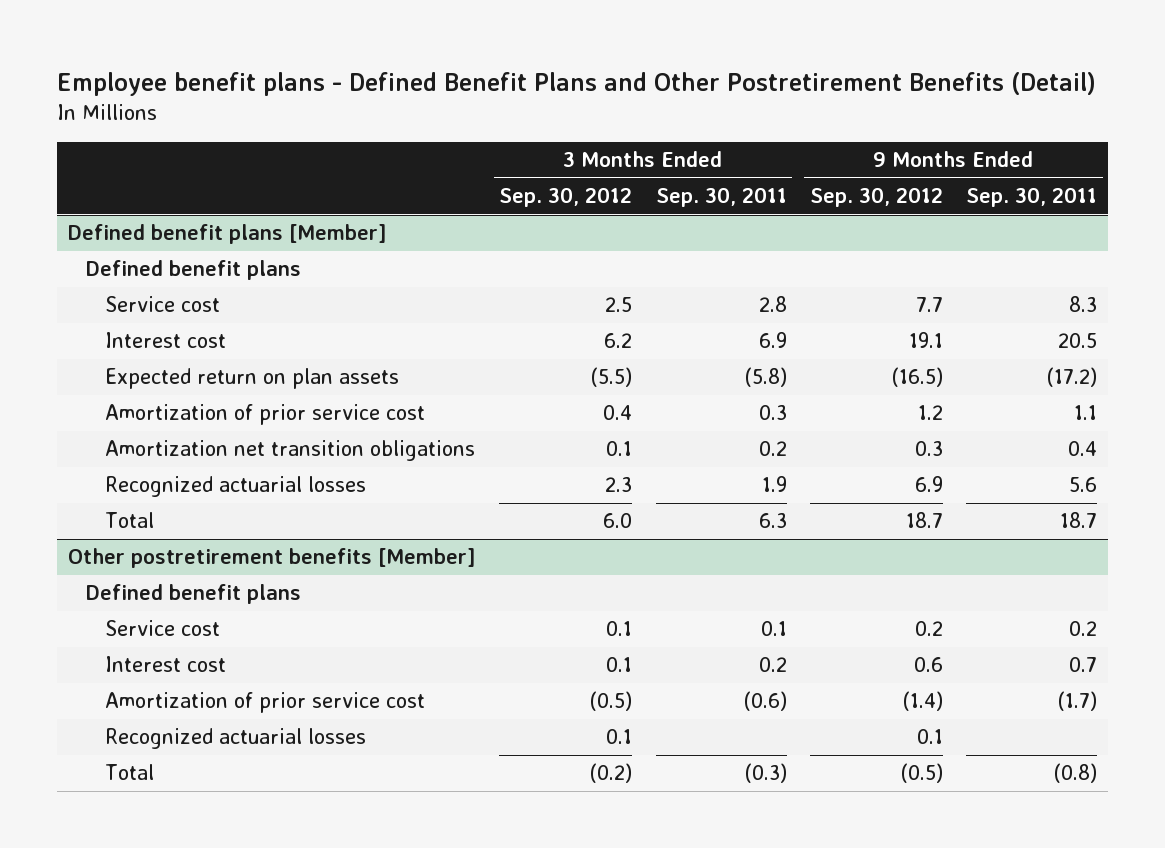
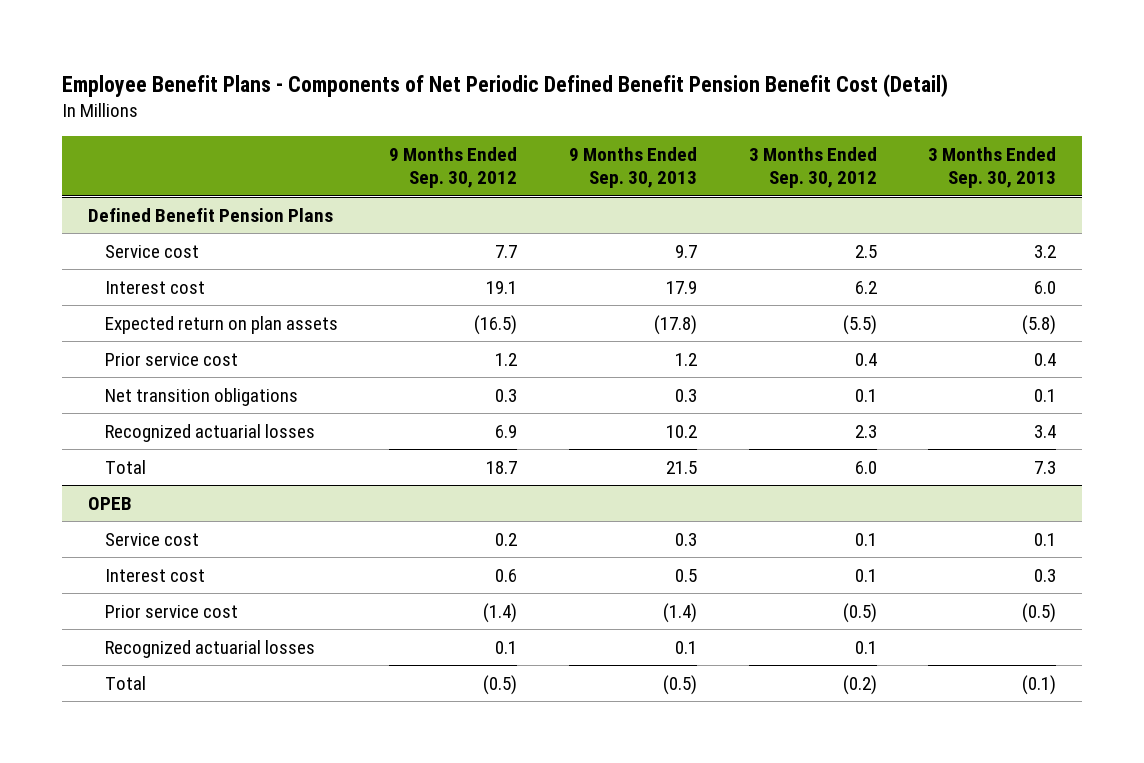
- Employee benefit plans - Defined Benefit Plans and Other Postretirement Benefits (Detail)
+ Employee Benefit Plans - Components of Net Periodic Defined Benefit Pension Benefit Cost (Detail)
- | 3 Months Ended Sep. 30, 2012 | 3 Months Ended Sep. 30, 2011 | 9 Months Ended Sep. 30, 2012 | 9 Months Ended Sep. 30, 2011
+ | 9 Months Ended Sep. 30, 2012 | 9 Months Ended Sep. 30, 2013 | 3 Months Ended Sep. 30, 2012 | 3 Months Ended Sep. 30, 2013
- Defined benefit plans [Member]
- Defined benefit plans
+ Defined Benefit Pension Plans
- Amortization of prior service cost | 0.4 | 0.3 | 1.2 | 1.1
- Amortization net transition obligations | 0.1 | 0.2 | 0.3 | 0.4
+ Prior service cost | 1.2 | 1.2 | 0.4 | 0.4
+ Net transition obligations | 0.3 | 0.3 | 0.1 | 0.1
- Other postretirement benefits [Member]
- Defined benefit plans
+ OPEB
- Amortization of prior service cost | (0.5) | (0.6) | (1.4) | (1.7)
+ Prior service cost | (1.4) | (1.4) | (0.5) | (0.5)

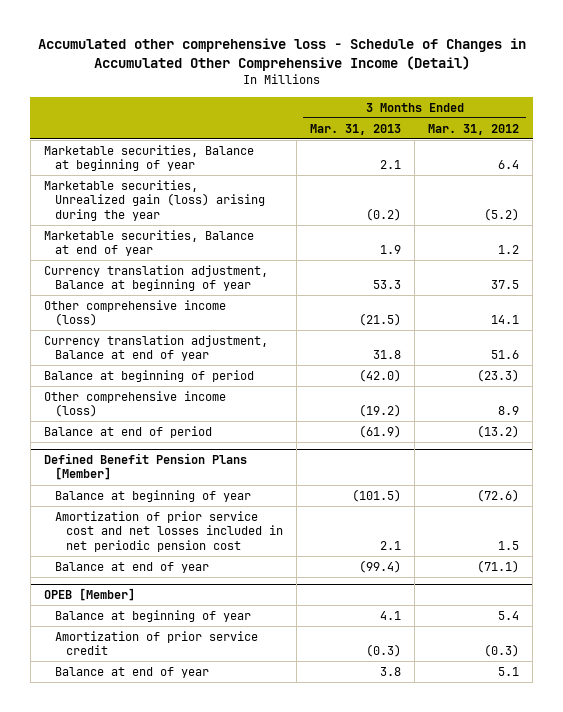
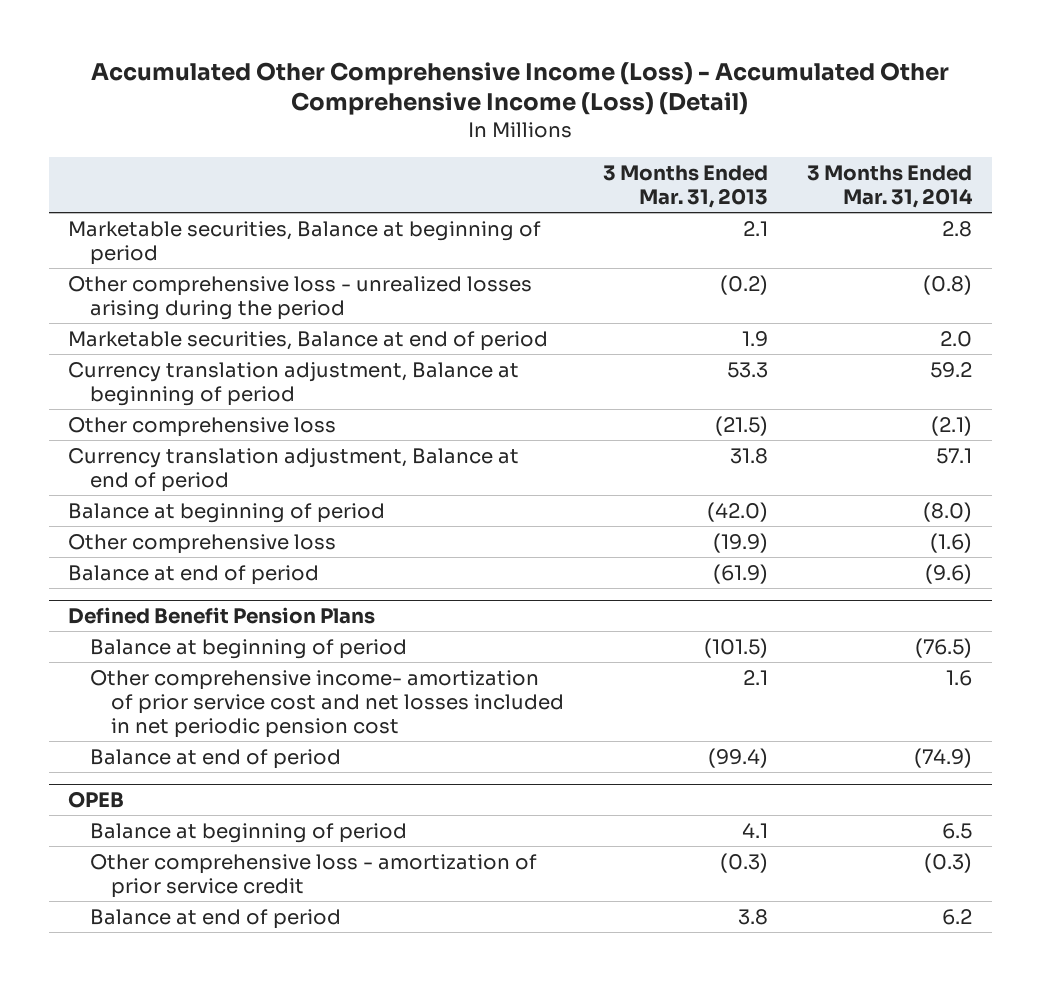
- Accumulated other comprehensive loss - Schedule of Changes in Accumulated Other Comprehensive Income (Detail)
+ Accumulated Other Comprehensive Income (Loss) - Accumulated Other Comprehensive Income (Loss) (Detail)
- | 3 Months Ended Mar. 31, 2013 | 3 Months Ended Mar. 31, 2012
+ | 3 Months Ended Mar. 31, 2013 | 3 Months Ended Mar. 31, 2014
- Marketable securities, Balance at beginning of year | 2.1 | 6.4
- Marketable securities, Unrealized gain (loss) arising during the year | (0.2) | (5.2)
- Marketable securities, Balance at end of year | 1.9 | 1.2
- Currency translation adjustment, Balance at beginning of year | 53.3 | 37.5
- Other comprehensive income (loss) | (21.5) | 14.1
- Currency translation adjustment, Balance at end of year | 31.8 | 51.6
+ Marketable securities, Balance at beginning of period | 2.1 | 2.8
+ Other comprehensive loss - unrealized losses arising during the period | (0.2) | (0.8)
+ Marketable securities, Balance at end of period | 1.9 | 2.0
+ Currency translation adjustment, Balance at beginning of period | 53.3 | 59.2
+ Other comprehensive loss | (21.5) | (2.1)
+ Currency translation adjustment, Balance at end of period | 31.8 | 57.1
- Other comprehensive income (loss) | (19.2) | 8.9
+ Other comprehensive loss | (19.9) | (1.6)
- Defined Benefit Pension Plans [Member]
- Balance at beginning of year | (101.5) | (72.6)
- Amortization of prior service cost and net losses included in net periodic pension cost | 2.1 | 1.5
- Balance at end of year | (99.4) | (71.1)
- OPEB [Member]
- Balance at beginning of year | 4.1 | 5.4
- Amortization of prior service credit | (0.3) | (0.3)
- Balance at end of year | 3.8 | 5.1
+ Defined Benefit Pension Plans
+ Balance at beginning of period | (101.5) | (76.5)
+ Other comprehensive income- amortization of prior service cost and net losses included in net periodic pension cost | 2.1 | 1.6
+ Balance at end of period | (99.4) | (74.9)
+ OPEB
+ Balance at beginning of period | 4.1 | 6.5
+ Other comprehensive loss - amortization of prior service credit | (0.3) | (0.3)
+ Balance at end of period | 3.8 | 6.2

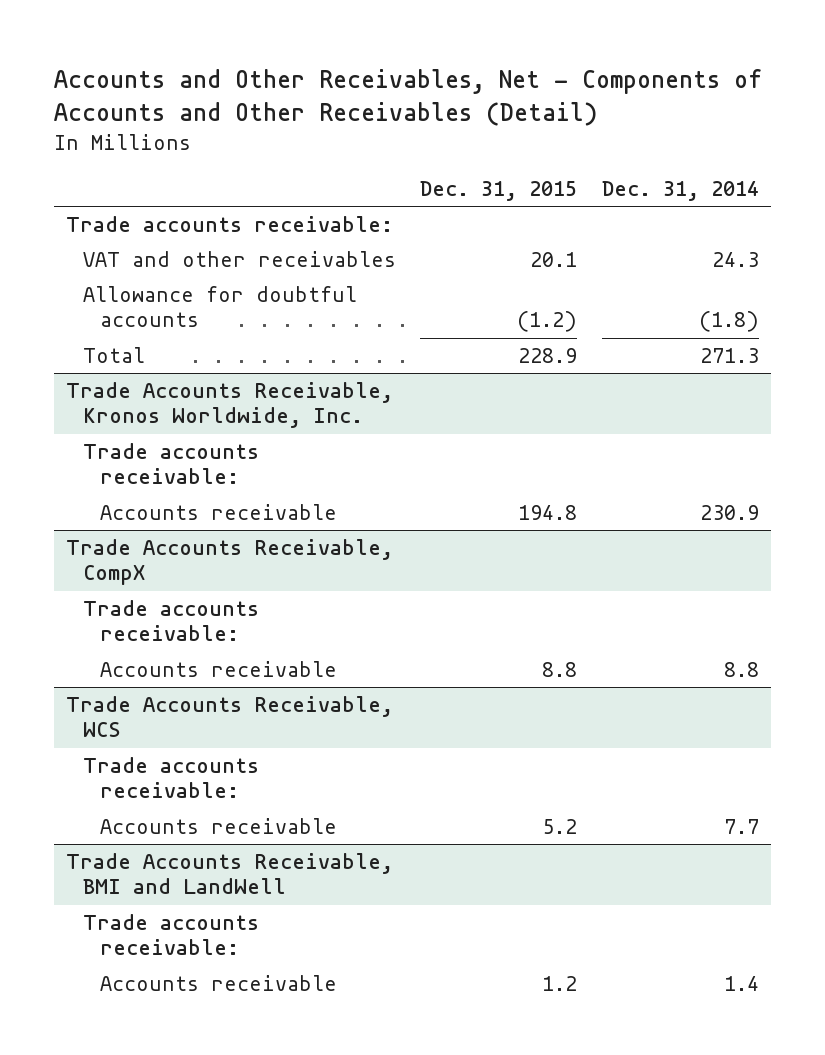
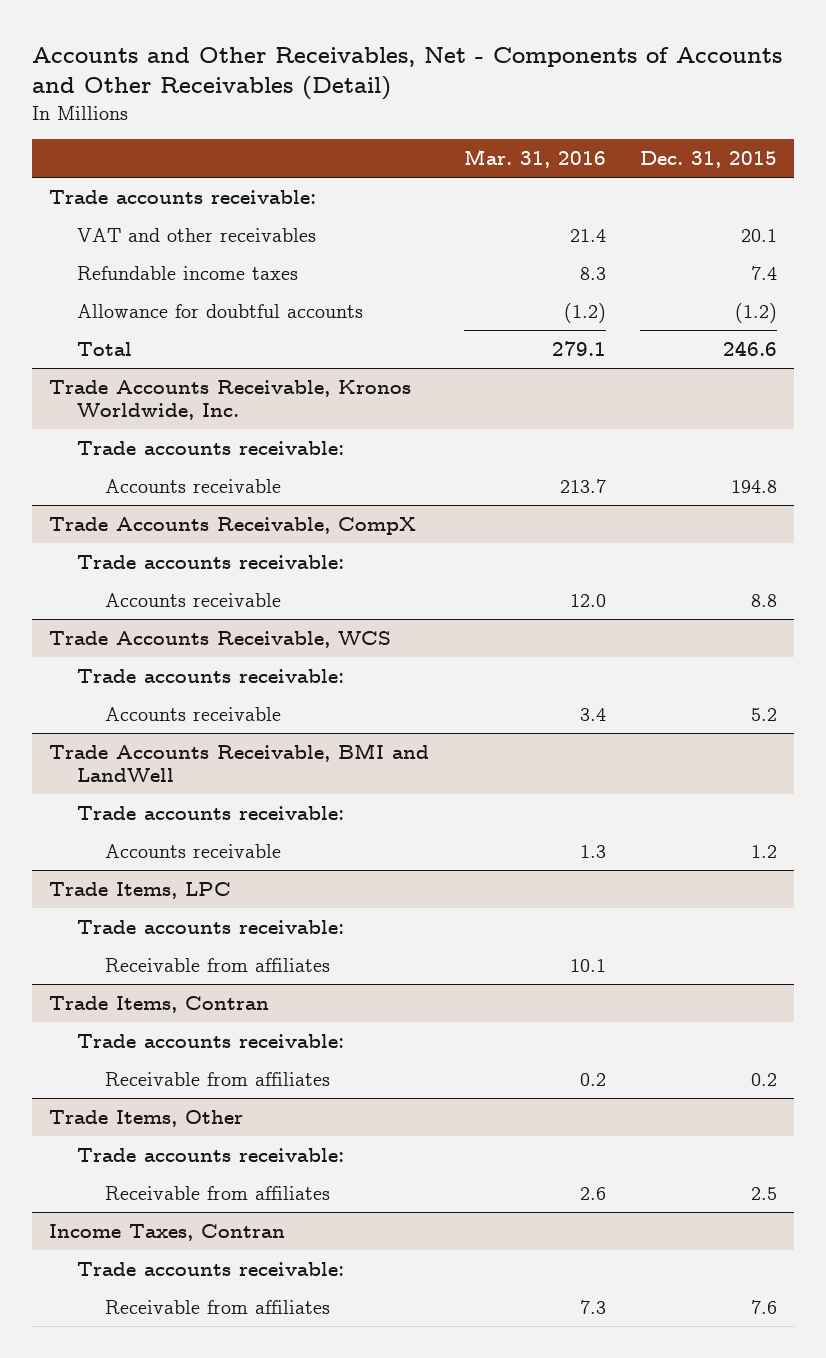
- | Dec. 31, 2015 | Dec. 31, 2014
+ | Mar. 31, 2016 | Dec. 31, 2015
+ Refundable income taxes | 8.3 | 7.4
- Total | 228.9 | 271.3
+ Total | 279.1 | 246.6
+ Trade Items, LPC
+ Trade accounts receivable:
+ Receivable from affiliates | 10.1 |
+ Trade Items, Contran
+ Trade accounts receivable:
+ Receivable from affiliates | 0.2 | 0.2
+ Trade Items, Other
+ Trade accounts receivable:
+ Receivable from affiliates | 2.6 | 2.5
+ Income Taxes, Contran
+ Trade accounts receivable:
+ Receivable from affiliates | 7.3 | 7.6

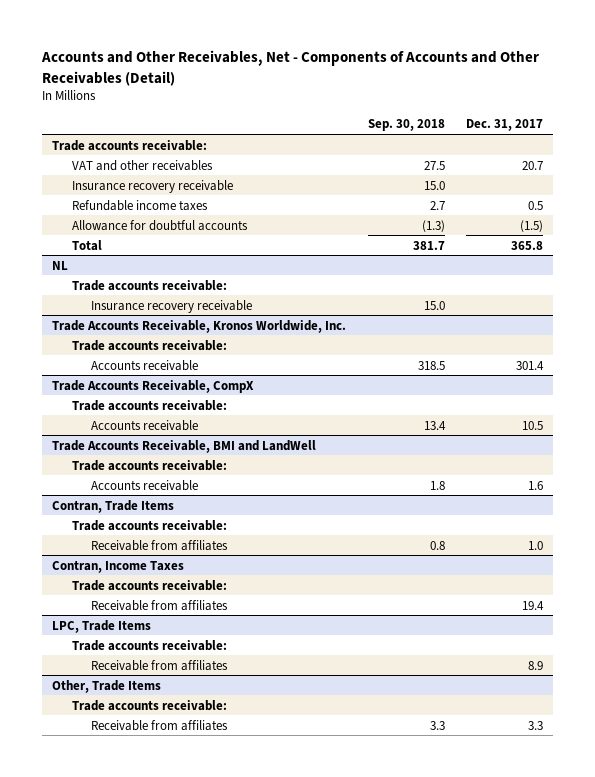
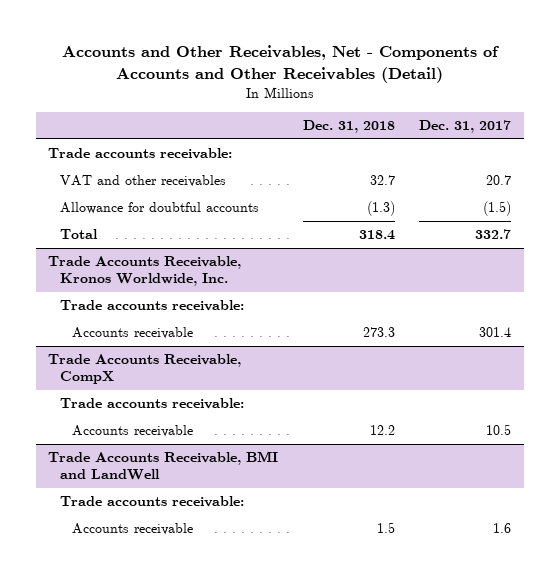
- | Sep. 30, 2018 | Dec. 31, 2017
+ | Dec. 31, 2018 | Dec. 31, 2017
- Insurance recovery receivable | 15.0 |
- Refundable income taxes | 2.7 | 0.5
- Total | 381.7 | 365.8
- NL
- Trade accounts receivable:
- Insurance recovery receivable | 15.0 |
+ Total | 318.4 | 332.7
- Contran, Trade Items
- Trade accounts receivable:
- Receivable from affiliates | 0.8 | 1.0
- Contran, Income Taxes
- Trade accounts receivable:
- Receivable from affiliates | | 19.4
- LPC, Trade Items
- Trade accounts receivable:
- Receivable from affiliates | | 8.9
- Other, Trade Items
- Trade accounts receivable:
- Receivable from affiliates | 3.3 | 3.3

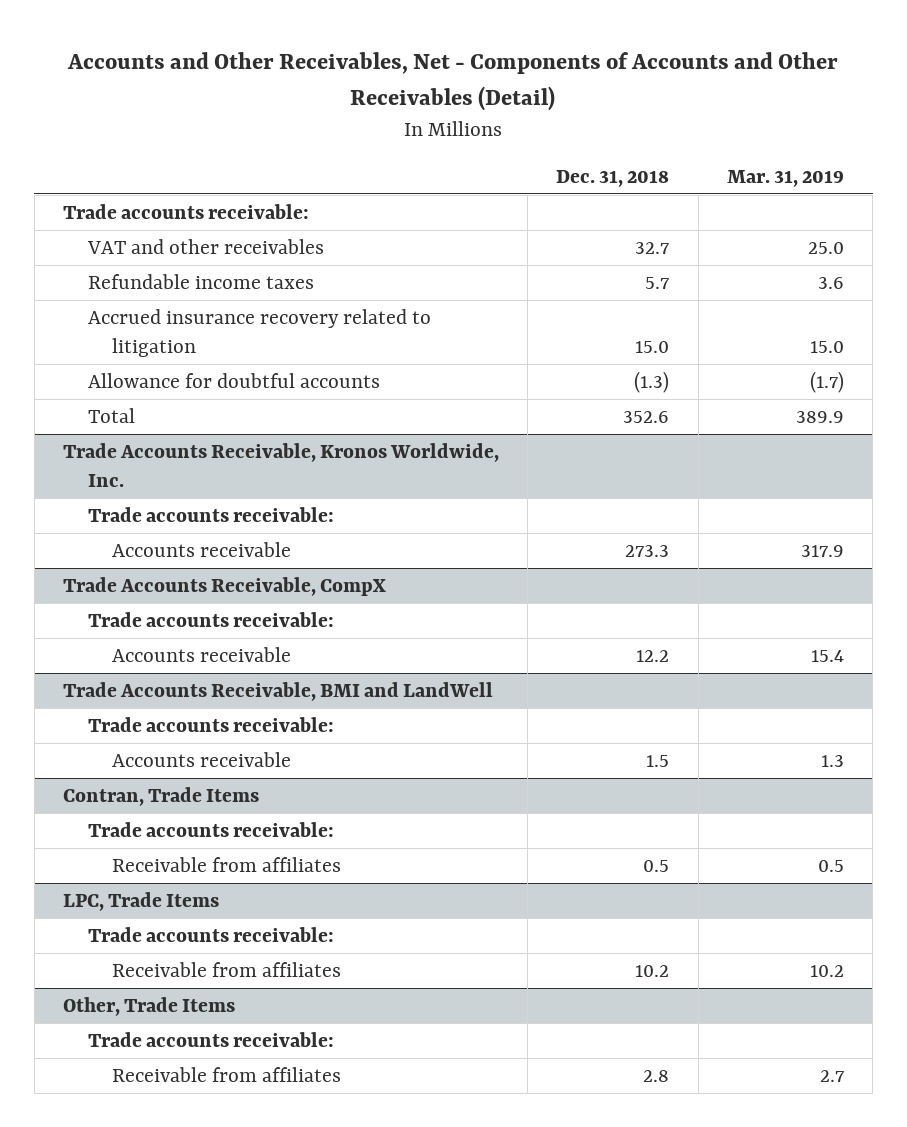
- | Dec. 31, 2018 | Dec. 31, 2017
+ | Dec. 31, 2018 | Mar. 31, 2019
+ Refundable income taxes | 5.7 | 3.6
+ Accrued insurance recovery related to litigation | 15.0 | 15.0
- Total | 318.4 | 332.7
+ Total | 352.6 | 389.9
+ Contran, Trade Items
+ Trade accounts receivable:
+ Receivable from affiliates | 0.5 | 0.5
+ LPC, Trade Items
+ Trade accounts receivable:
+ Receivable from affiliates | 10.2 | 10.2
+ Other, Trade Items
+ Trade accounts receivable:
+ Receivable from affiliates | 2.8 | 2.7

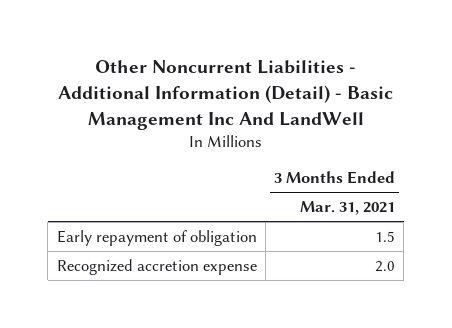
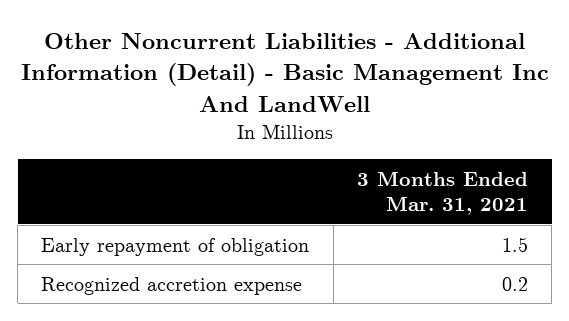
- Recognized accretion expense | 2.0
+ Recognized accretion expense | 0.2

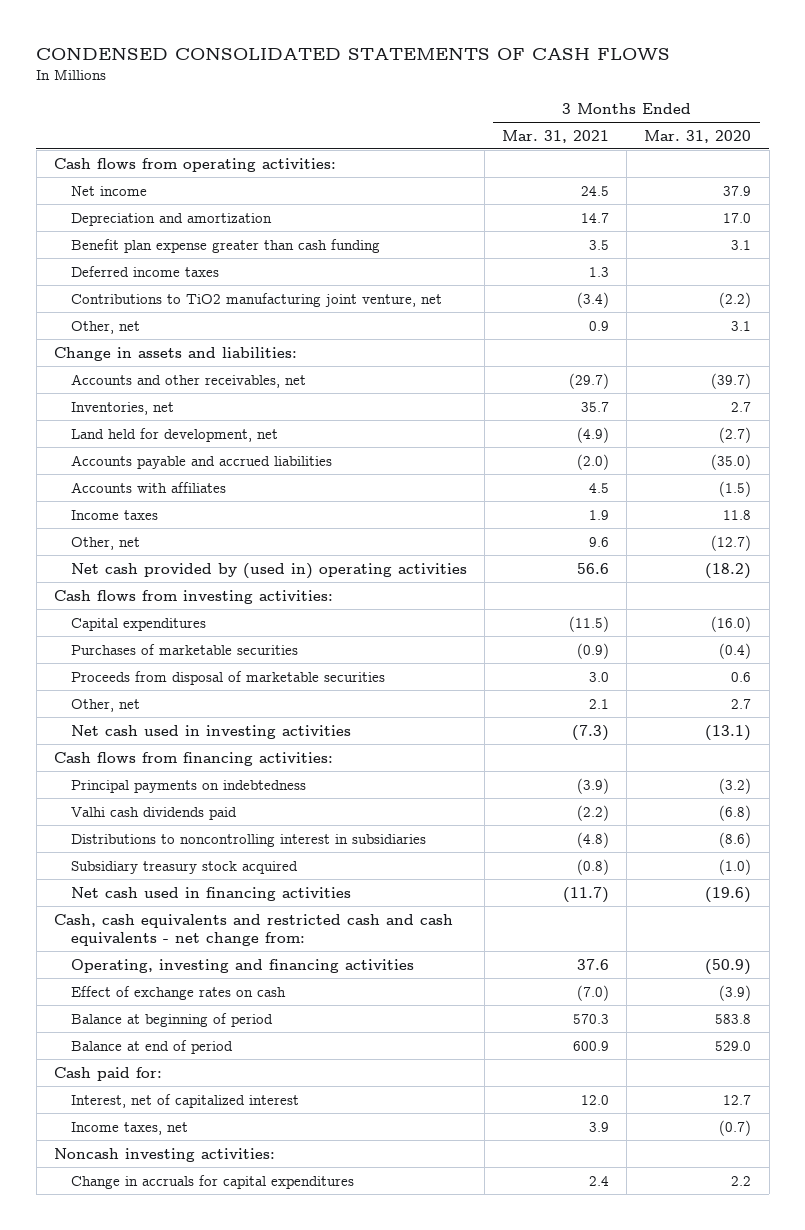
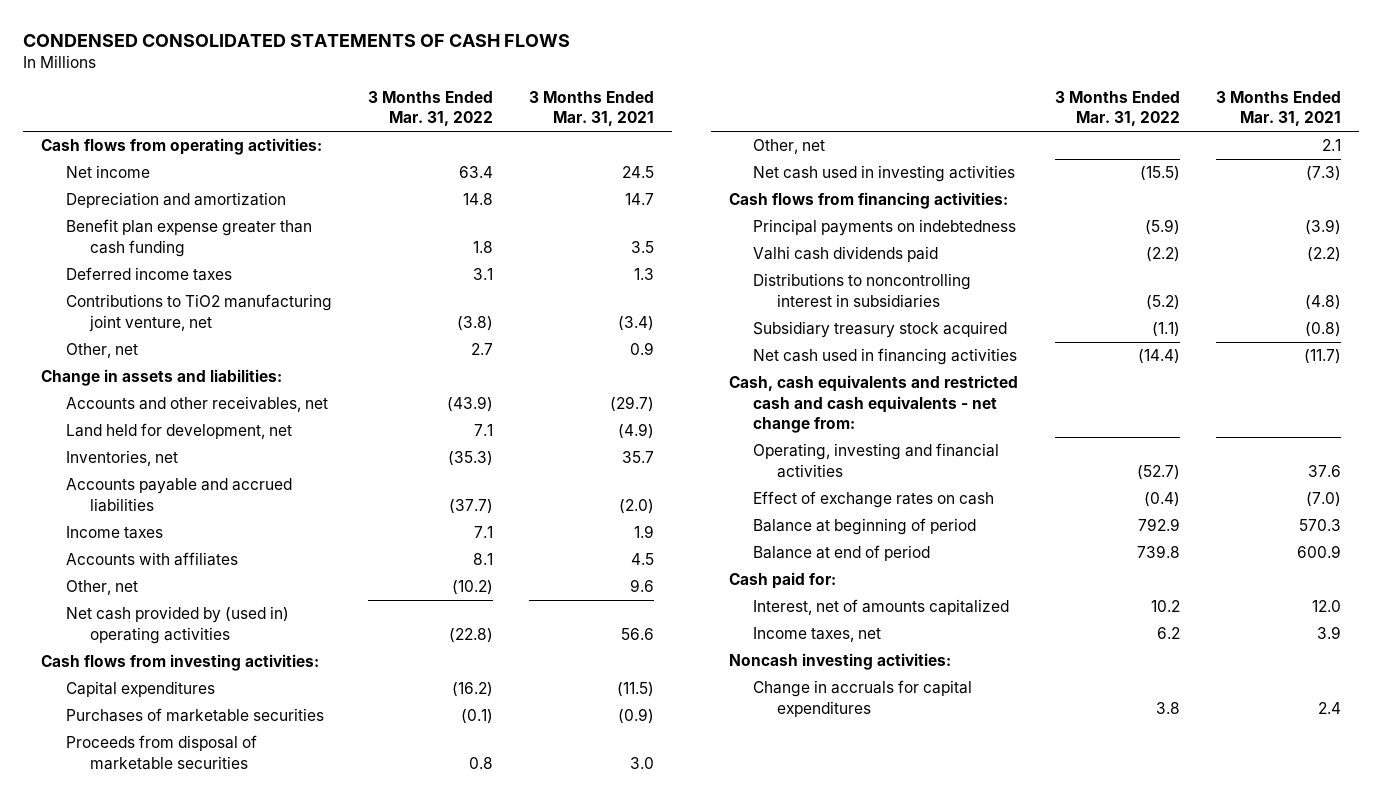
- | 3 Months Ended Mar. 31, 2021 | 3 Months Ended Mar. 31, 2020
+ | 3 Months Ended Mar. 31, 2022 | 3 Months Ended Mar. 31, 2021
moved down: Inventories, net | (35.3) | 35.7
moved down: Accounts with affiliates | 8.1 | 4.5
- Operating, investing and financing activities | 37.6 | (50.9)
+ Operating, investing and financial activities | (52.7) | 37.6
- Interest, net of capitalized interest | 12.0 | 12.7
+ Interest, net of amounts capitalized | 10.2 | 12.0

